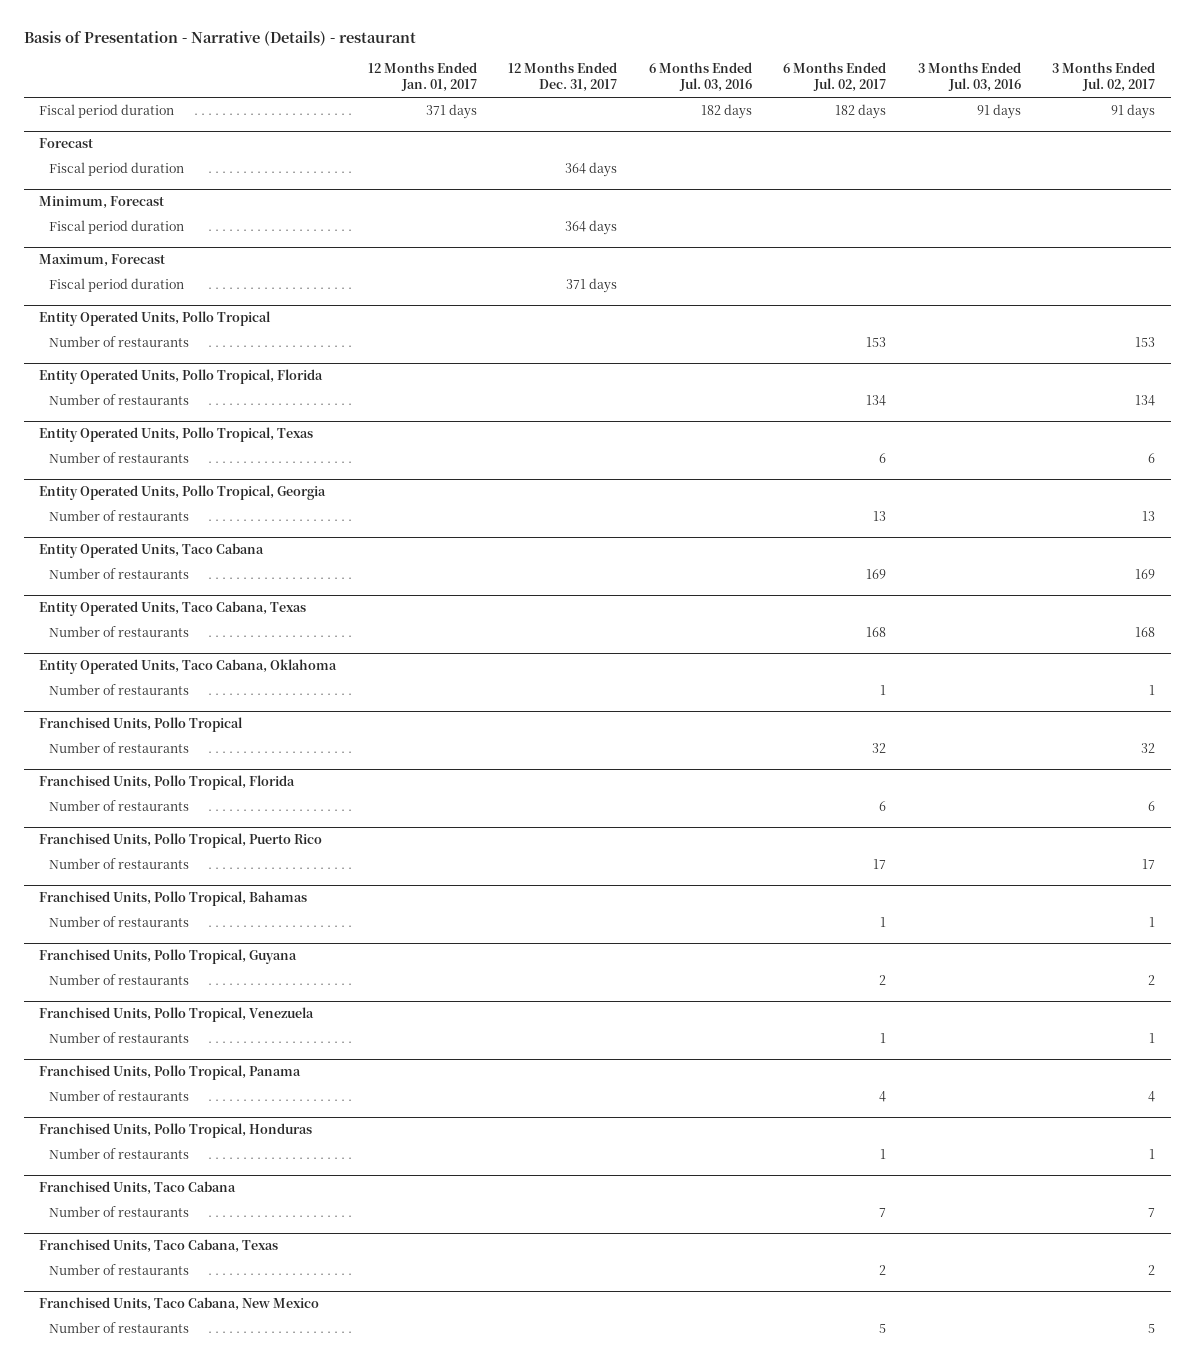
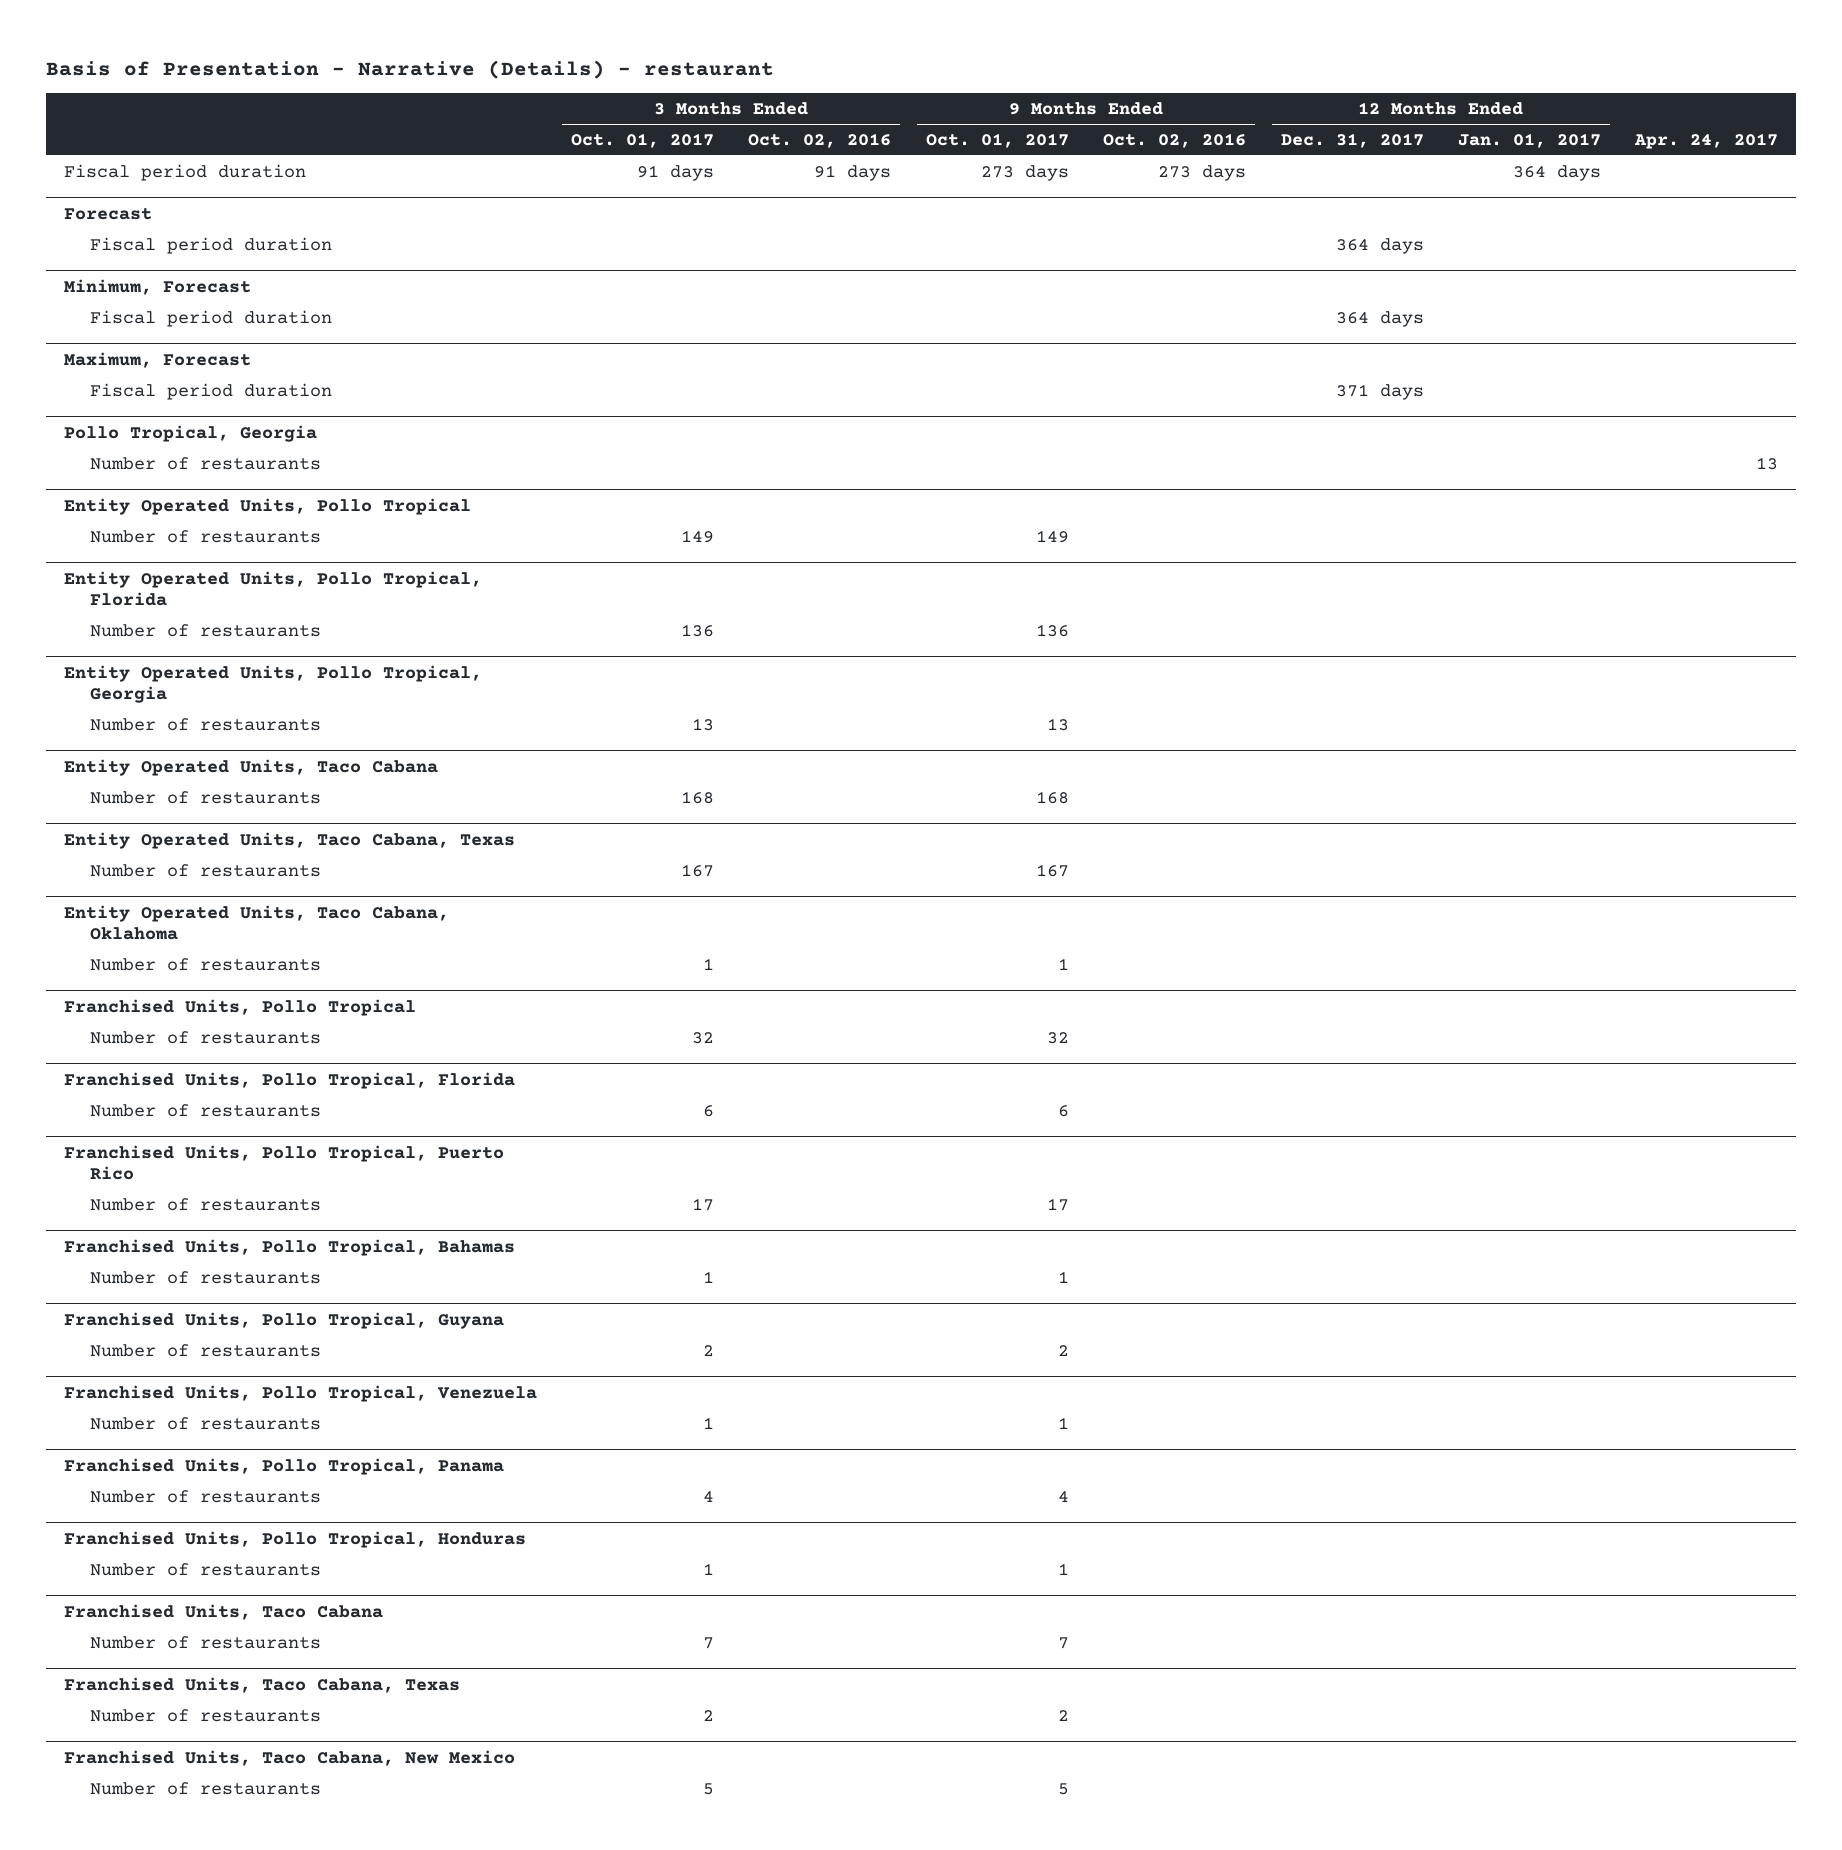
- | 12 Months Ended Jan. 01, 2017 | 12 Months Ended Dec. 31, 2017 | 6 Months Ended Jul. 03, 2016 | 6 Months Ended Jul. 02, 2017 | 3 Months Ended Jul. 03, 2016 | 3 Months Ended Jul. 02, 2017
+ | 3 Months Ended Oct. 01, 2017 | 3 Months Ended Oct. 02, 2016 | 9 Months Ended Oct. 01, 2017 | 9 Months Ended Oct. 02, 2016 | 12 Months Ended Dec. 31, 2017 | 12 Months Ended Jan. 01, 2017 | Apr. 24, 2017
- Fiscal period duration | 371 days | | 182 days | 182 days | 91 days | 91 days
+ Fiscal period duration | 91 days | 91 days | 273 days | 273 days | | 364 days |
+ Pollo Tropical, Georgia
+ Number of restaurants | | | | | | | 13
- Entity Operated Units, Pollo Tropical, Texas
- Number of restaurants | | | | 6 | | 6

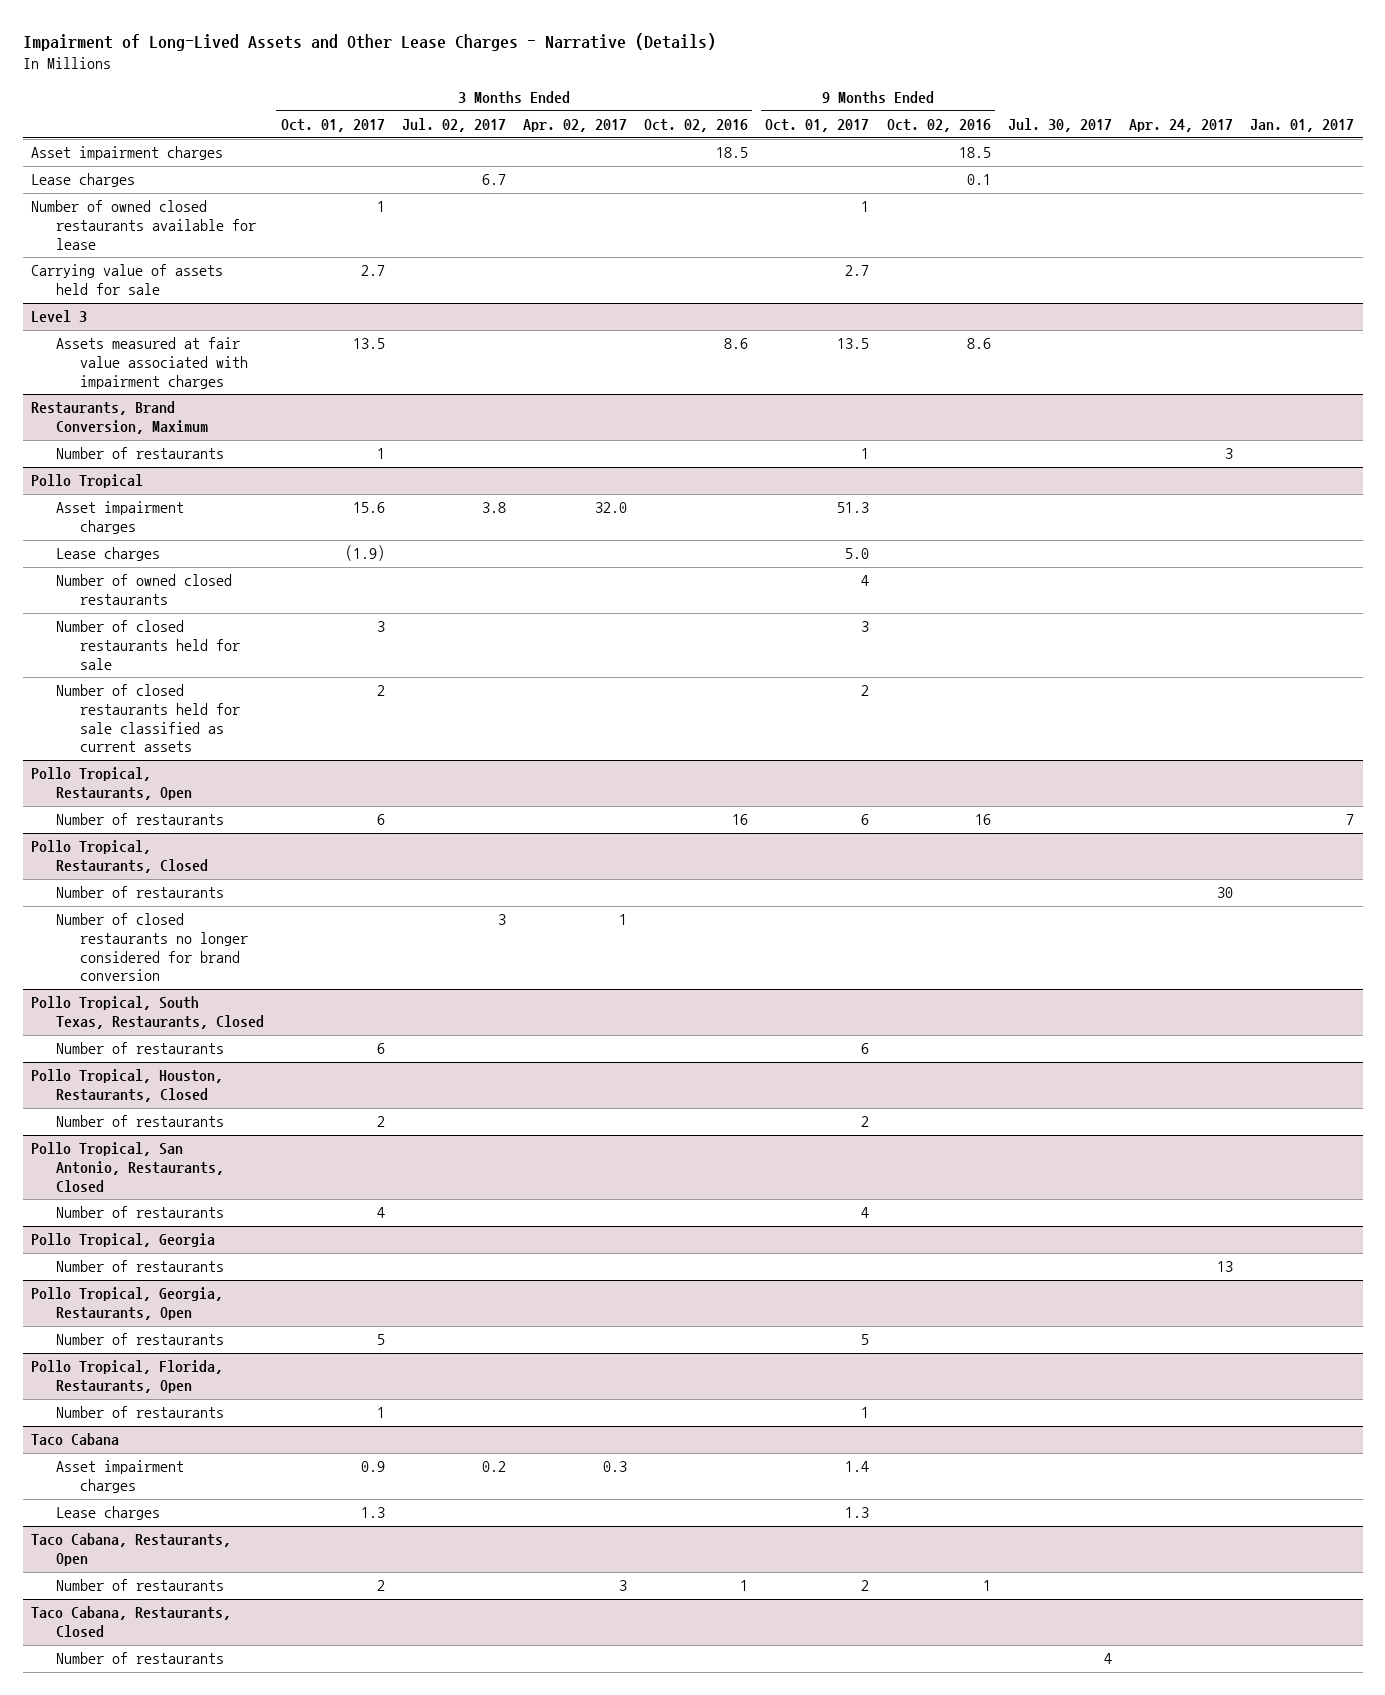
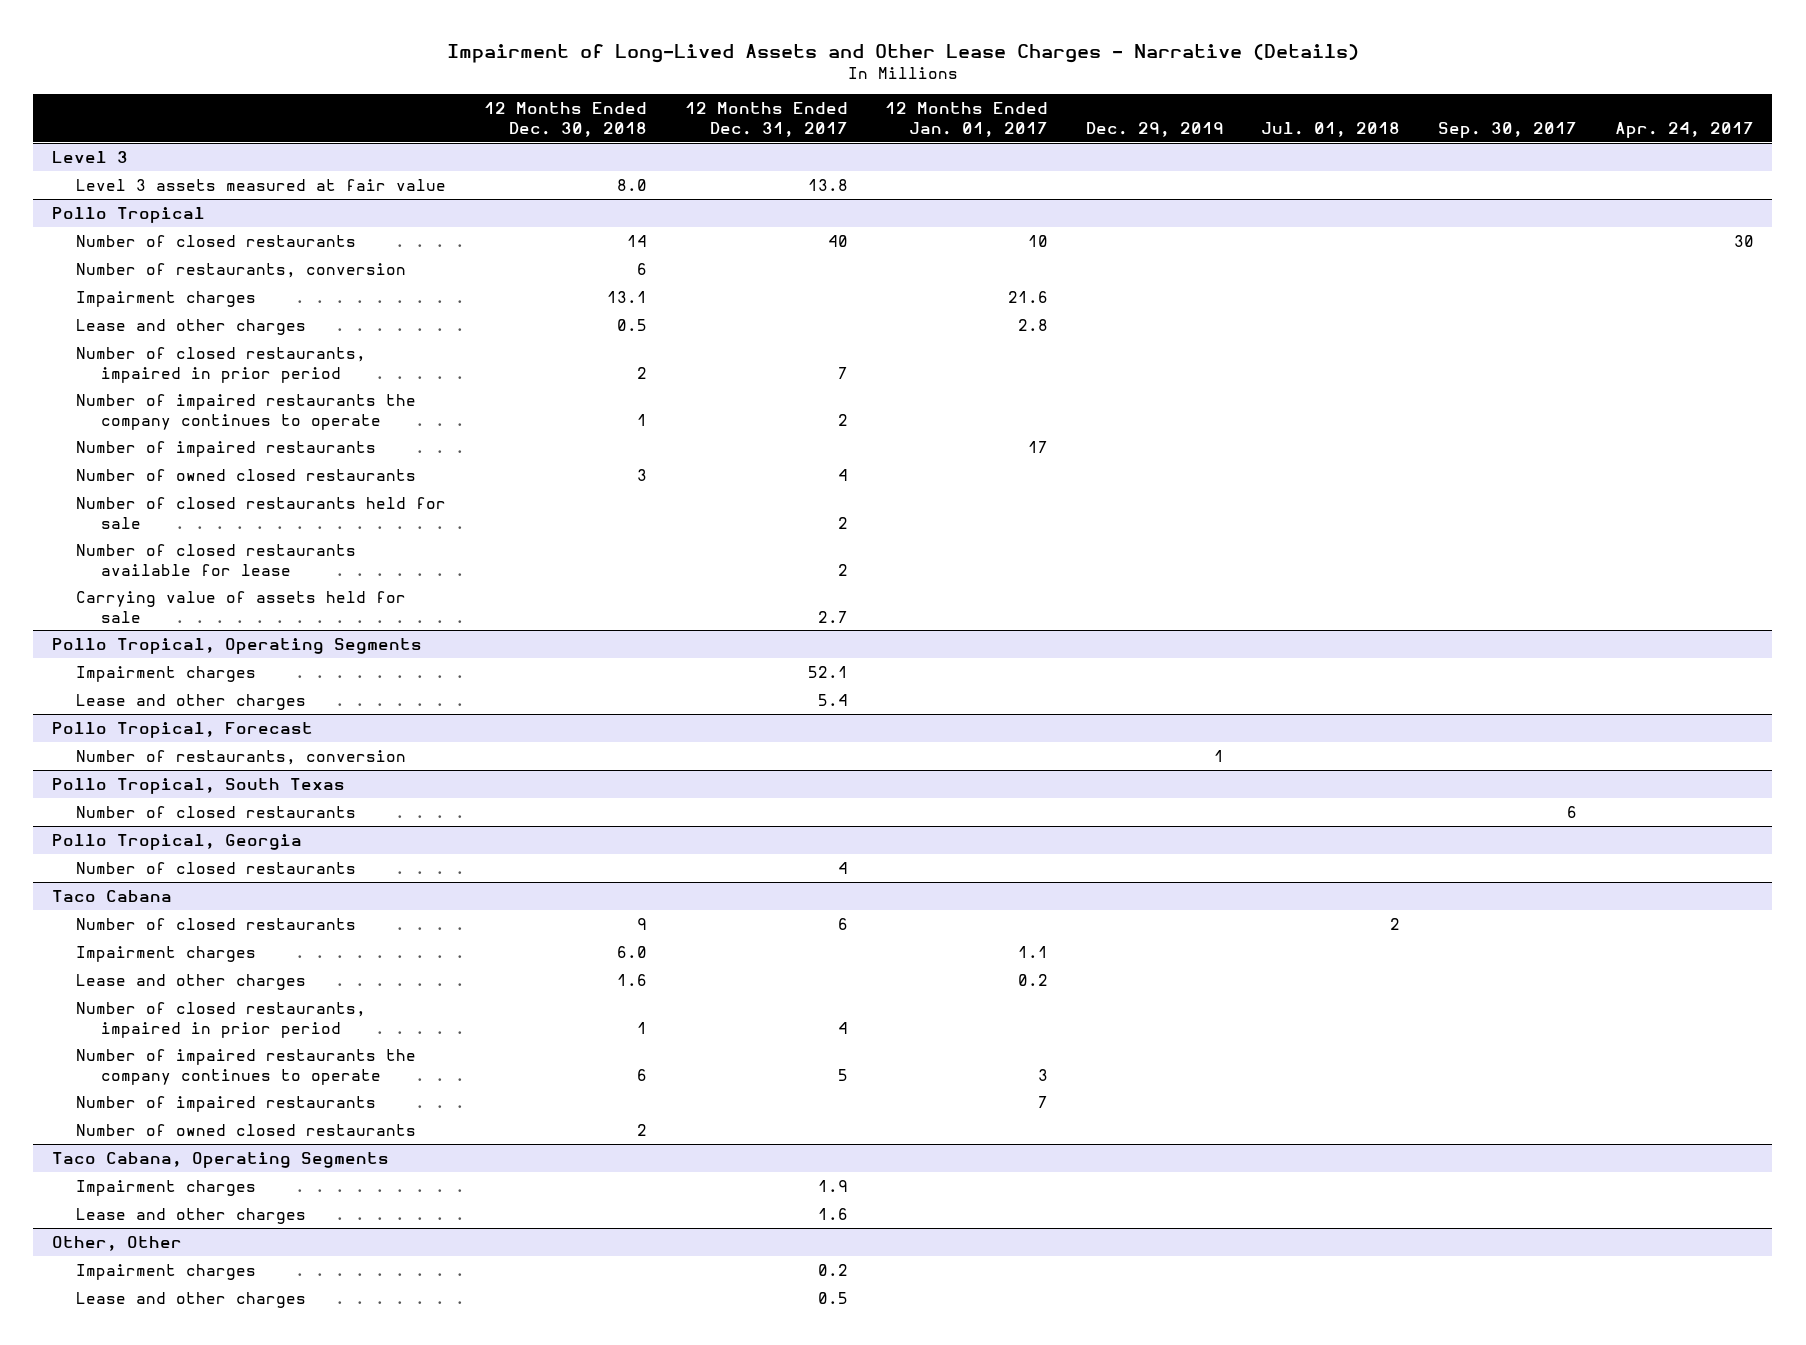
- | 3 Months Ended Oct. 01, 2017 | 3 Months Ended Jul. 02, 2017 | 3 Months Ended Apr. 02, 2017 | 3 Months Ended Oct. 02, 2016 | 9 Months Ended Oct. 01, 2017 | 9 Months Ended Oct. 02, 2016 | Jul. 30, 2017 | Apr. 24, 2017 | Jan. 01, 2017
+ | 12 Months Ended Dec. 30, 2018 | 12 Months Ended Dec. 31, 2017 | 12 Months Ended Jan. 01, 2017 | Dec. 29, 2019 | Jul. 01, 2018 | Sep. 30, 2017 | Apr. 24, 2017
- Asset impairment charges | | | | 18.5 | | 18.5 | | |
- Lease charges | | 6.7 | | | | 0.1 | | |
- Number of owned closed restaurants available for lease | 1 | | | | 1 | | | |
- Carrying value of assets held for sale | 2.7 | | | | 2.7 | | | |
@ Level 3
- Assets measured at fair value associated with impairment charges | 13.5 | | | 8.6 | 13.5 | 8.6 | | |
- Restaurants, Brand Conversion, Maximum
- Number of restaurants | 1 | | | | 1 | | | 3 |
@ Level 3
+ Level 3 assets measured at fair value | 8.0 | 13.8 | | | | |
@ Pollo Tropical
- Asset impairment charges | 15.6 | 3.8 | 32.0 | | 51.3 | | | |
- Lease charges | (1.9) | | | | 5.0 | | | |
+ Number of closed restaurants | 14 | 40 | 10 | | | | 30
+ Number of restaurants, conversion | 6 | | | | | |
+ Impairment charges | 13.1 | | 21.6 | | | |
+ Lease and other charges | 0.5 | | 2.8 | | | |
+ Number of closed restaurants, impaired in prior period | 2 | 7 | | | | |
+ Number of impaired restaurants the company continues to operate | 1 | 2 | | | | |
+ Number of impaired restaurants | | | 17 | | | |
- Number of closed restaurants held for sale classified as current assets | 2 | | | | 2 | | | |
- Pollo Tropical, Restaurants, Open
- Number of restaurants | 6 | | | 16 | 6 | 16 | | | 7
- Pollo Tropical, Restaurants, Closed
- Number of restaurants | | | | | | | | 30 |
- Number of closed restaurants no longer considered for brand conversion | | 3 | 1 | | | | | |
- Pollo Tropical, South Texas, Restaurants, Closed
- Number of restaurants | 6 | | | | 6 | | | |
- Pollo Tropical, Houston, Restaurants, Closed
- Number of restaurants | 2 | | | | 2 | | | |
- Pollo Tropical, San Antonio, Restaurants, Closed
- Number of restaurants | 4 | | | | 4 | | | |
@ Pollo Tropical
+ Number of closed restaurants available for lease | | 2 | | | | |
+ Carrying value of assets held for sale | | 2.7 | | | | |
+ Pollo Tropical, Operating Segments
+ Impairment charges | | 52.1 | | | | |
+ Lease and other charges | | 5.4 | | | | |
+ Pollo Tropical, Forecast
+ Number of restaurants, conversion | | | | 1 | | |
+ Pollo Tropical, South Texas
+ Number of closed restaurants | | | | | | 6 |
@ Pollo Tropical, Georgia
- Number of restaurants | | | | | | | | 13 |
- Pollo Tropical, Georgia, Restaurants, Open
- Number of restaurants | 5 | | | | 5 | | | |
- Pollo Tropical, Florida, Restaurants, Open
- Number of restaurants | 1 | | | | 1 | | | |
@ Pollo Tropical, Georgia
+ Number of closed restaurants | | 4 | | | | |
@ Taco Cabana
- Asset impairment charges | 0.9 | 0.2 | 0.3 | | 1.4 | | | |
- Lease charges | 1.3 | | | | 1.3 | | | |
- Taco Cabana, Restaurants, Open
- Number of restaurants | 2 | | 3 | 1 | 2 | 1 | | |
- Taco Cabana, Restaurants, Closed
- Number of restaurants | | | | | | | 4 | |
@ Taco Cabana
+ Number of closed restaurants | 9 | 6 | | | 2 | |
+ Impairment charges | 6.0 | | 1.1 | | | |
+ Lease and other charges | 1.6 | | 0.2 | | | |
+ Number of closed restaurants, impaired in prior period | 1 | 4 | | | | |
+ Number of impaired restaurants the company continues to operate | 6 | 5 | 3 | | | |
+ Number of impaired restaurants | | | 7 | | | |
+ Number of owned closed restaurants | 2 | | | | | |
+ Taco Cabana, Operating Segments
+ Impairment charges | | 1.9 | | | | |
+ Lease and other charges | | 1.6 | | | | |
+ Other, Other
+ Impairment charges | | 0.2 | | | | |
+ Lease and other charges | | 0.5 | | | | |

